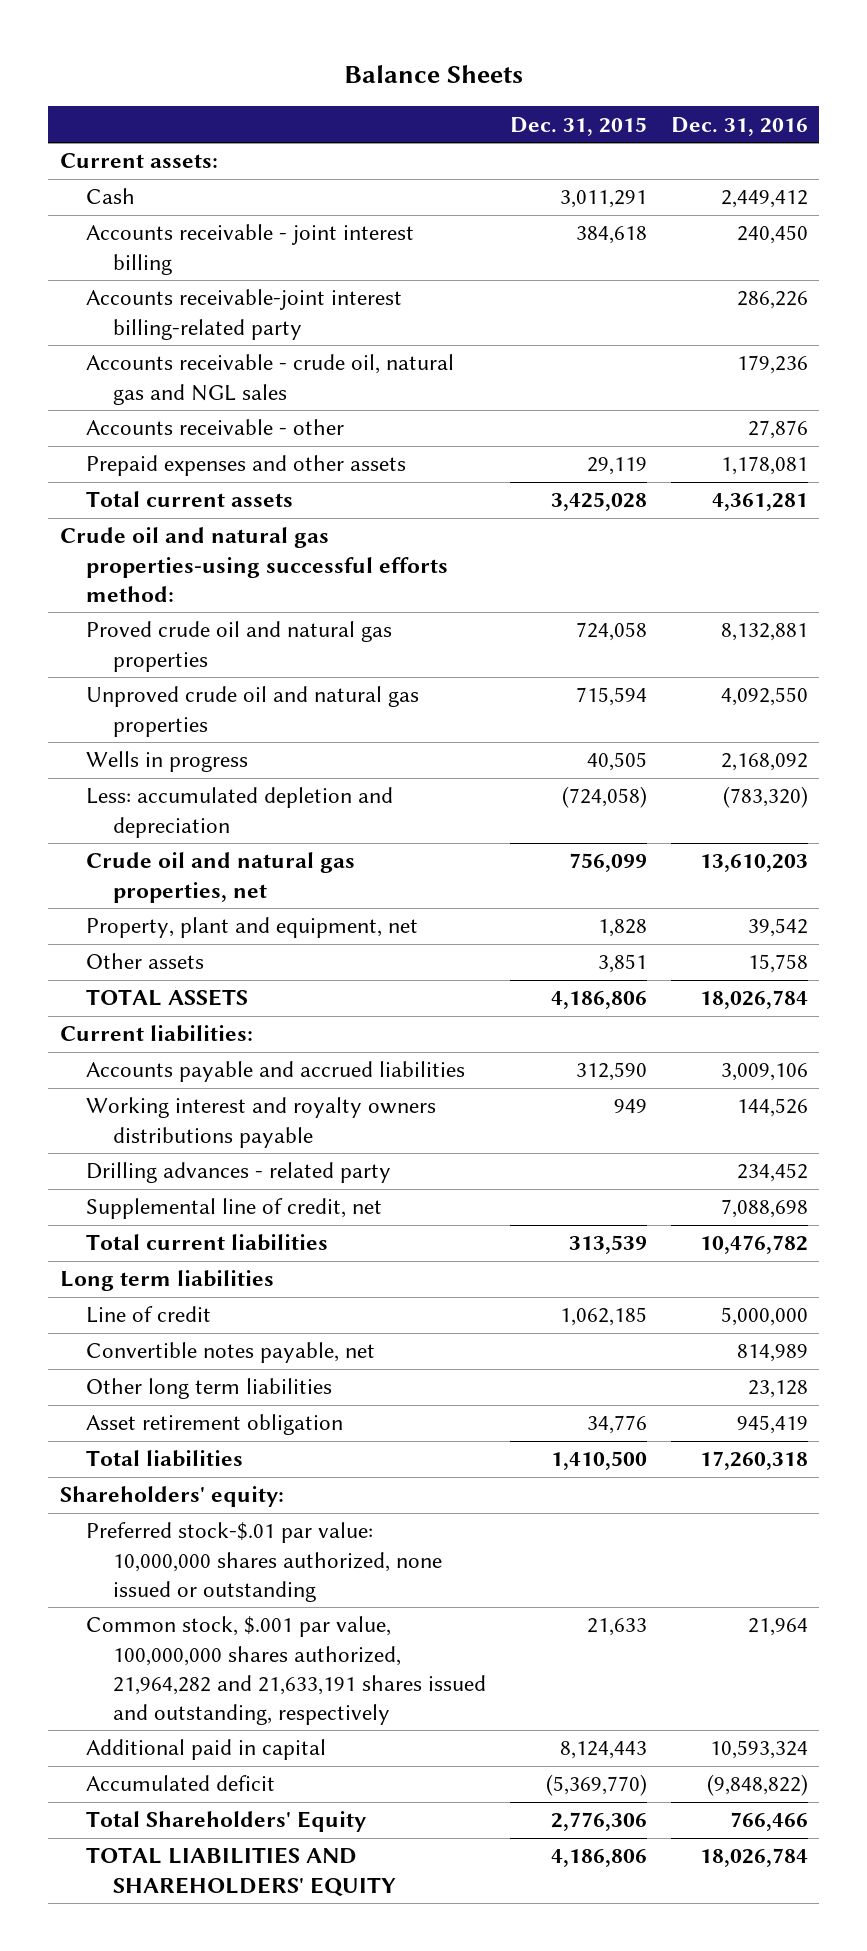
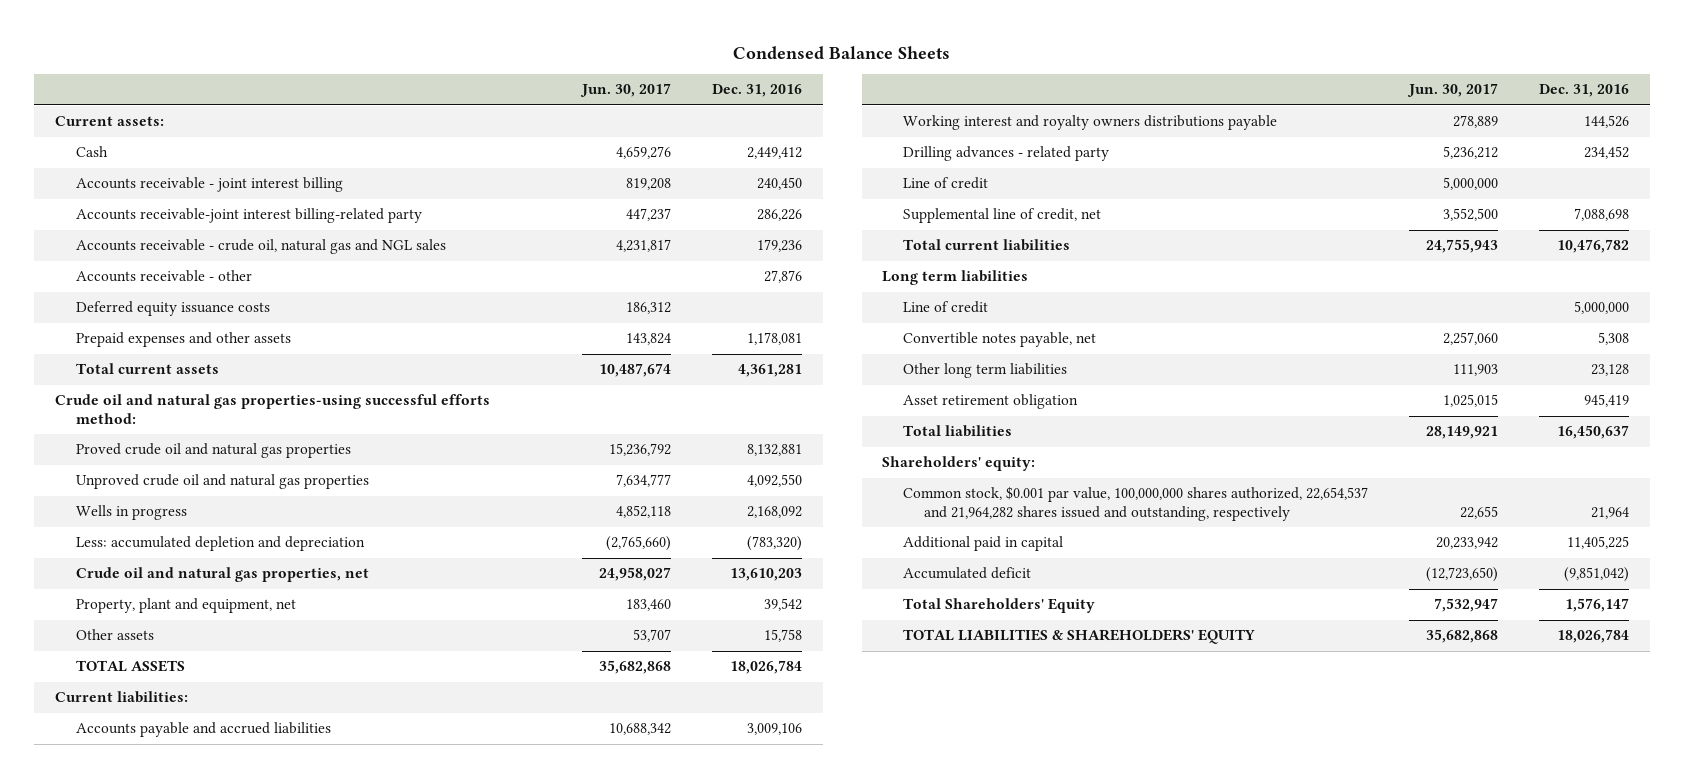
- Balance Sheets
+ Condensed Balance Sheets
- | Dec. 31, 2015 | Dec. 31, 2016
+ | Jun. 30, 2017 | Dec. 31, 2016
+ Deferred equity issuance costs | 186,312 |
+ Line of credit | 5,000,000 |
- Convertible notes payable, net | | 814,989
+ Convertible notes payable, net | 2,257,060 | 5,308
- Total liabilities | 1,410,500 | 17,260,318
+ Total liabilities | 28,149,921 | 16,450,637
- Preferred stock-$.01 par value: 10,000,000 shares authorized, none issued or outstanding
- Common stock, $.001 par value, 100,000,000 shares authorized, 21,964,282 and 21,633,191 shares issued and outstanding, respectively | 21,633 | 21,964
- Additional paid in capital | 8,124,443 | 10,593,324
- Accumulated deficit | (5,369,770) | (9,848,822)
- Total Shareholders' Equity | 2,776,306 | 766,466
- TOTAL LIABILITIES AND SHAREHOLDERS' EQUITY | 4,186,806 | 18,026,784
+ Common stock, $0.001 par value, 100,000,000 shares authorized, 22,654,537 and 21,964,282 shares issued and outstanding, respectively | 22,655 | 21,964
+ Additional paid in capital | 20,233,942 | 11,405,225
+ Accumulated deficit | (12,723,650) | (9,851,042)
+ Total Shareholders' Equity | 7,532,947 | 1,576,147
+ TOTAL LIABILITIES & SHAREHOLDERS' EQUITY | 35,682,868 | 18,026,784

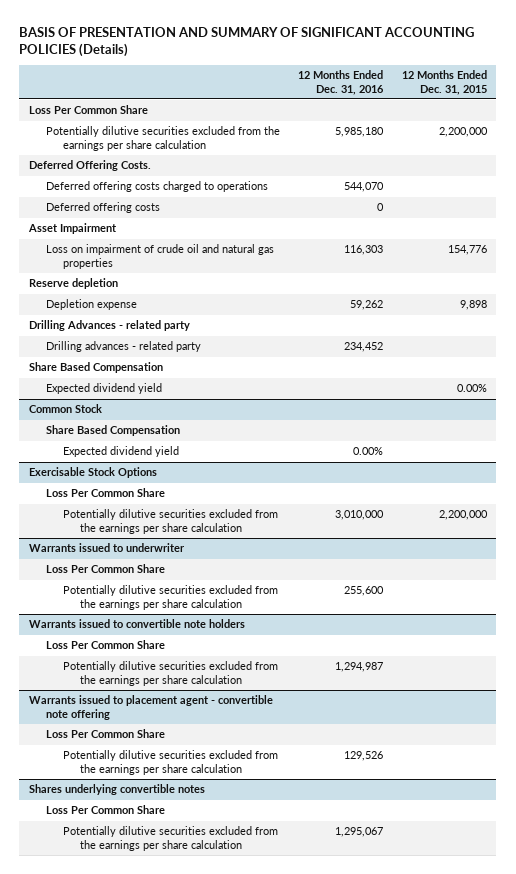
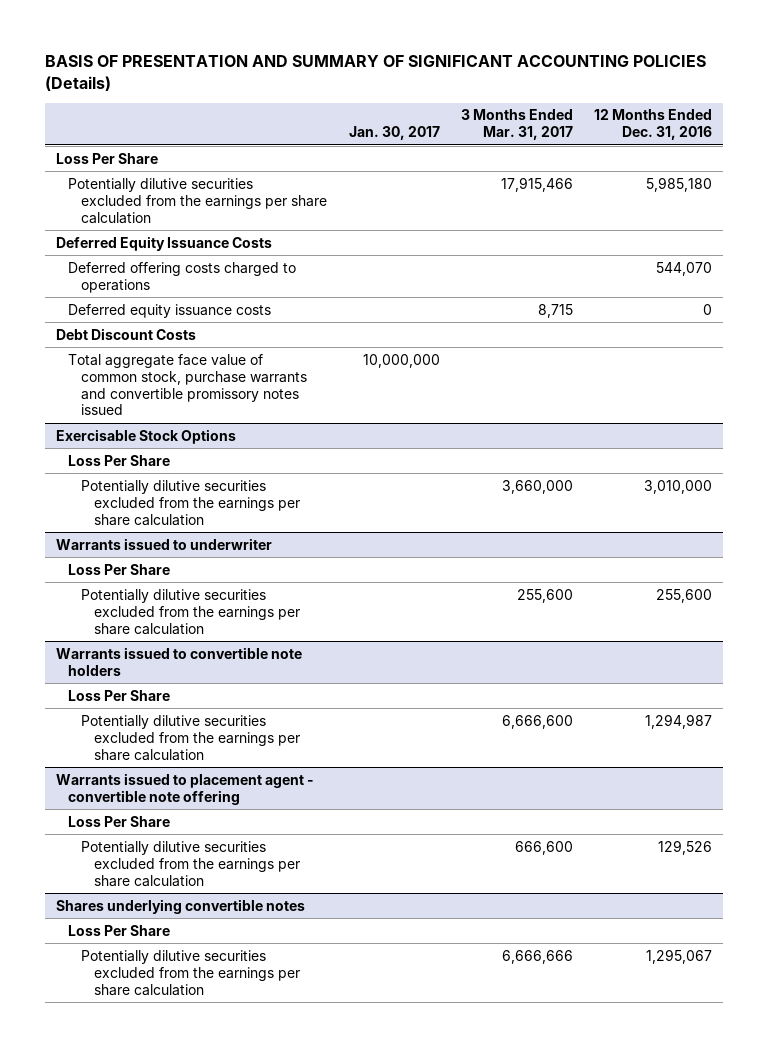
- | 12 Months Ended Dec. 31, 2016 | 12 Months Ended Dec. 31, 2015
+ | Jan. 30, 2017 | 3 Months Ended Mar. 31, 2017 | 12 Months Ended Dec. 31, 2016
- Loss Per Common Share
+ Loss Per Share
- Deferred Offering Costs.
+ Deferred Equity Issuance Costs
- Deferred offering costs | 0 |
- Asset Impairment
- Loss on impairment of crude oil and natural gas properties | 116,303 | 154,776
- Reserve depletion
- Depletion expense | 59,262 | 9,898
- Drilling Advances - related party
- Drilling advances - related party | 234,452 |
- Share Based Compensation
- Expected dividend yield | | 0.00%
- Common Stock
- Share Based Compensation
- Expected dividend yield | 0.00% |
+ Deferred equity issuance costs | | 8,715 | 0
+ Debt Discount Costs
+ Total aggregate face value of common stock, purchase warrants and convertible promissory notes issued | 10,000,000 | |
@ Exercisable Stock Options
- Loss Per Common Share
+ Loss Per Share
@ Warrants issued to underwriter
- Loss Per Common Share
+ Loss Per Share
@ Warrants issued to convertible note holders
- Loss Per Common Share
+ Loss Per Share
@ Warrants issued to placement agent - convertible note offering
- Loss Per Common Share
+ Loss Per Share
@ Shares underlying convertible notes
- Loss Per Common Share
+ Loss Per Share

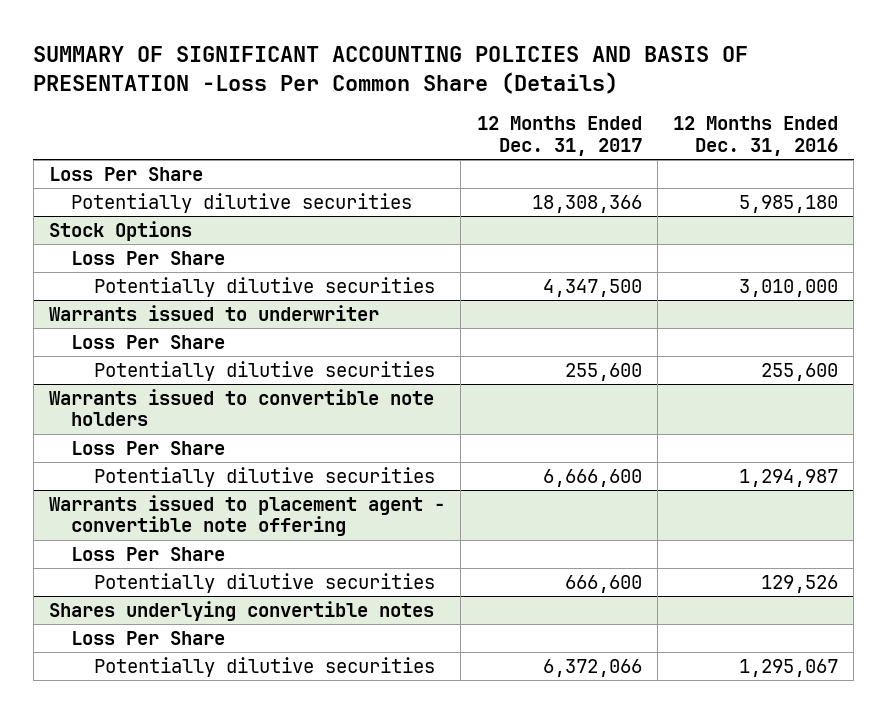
- BASIS OF PRESENTATION AND SUMMARY OF SIGNIFICANT ACCOUNTING POLICIES (Details)
+ SUMMARY OF SIGNIFICANT ACCOUNTING POLICIES AND BASIS OF PRESENTATION -Loss Per Common Share (Details)
- | Jan. 30, 2017 | 3 Months Ended Mar. 31, 2017 | 12 Months Ended Dec. 31, 2016
+ | 12 Months Ended Dec. 31, 2017 | 12 Months Ended Dec. 31, 2016
- Potentially dilutive securities excluded from the earnings per share calculation | | 17,915,466 | 5,985,180
- Deferred Equity Issuance Costs
- Deferred offering costs charged to operations | | | 544,070
- Deferred equity issuance costs | | 8,715 | 0
- Debt Discount Costs
- Total aggregate face value of common stock, purchase warrants and convertible promissory notes issued | 10,000,000 | |
- Exercisable Stock Options
+ Potentially dilutive securities | 18,308,366 | 5,985,180
+ Stock Options
- Potentially dilutive securities excluded from the earnings per share calculation | | 3,660,000 | 3,010,000
+ Potentially dilutive securities | 4,347,500 | 3,010,000
@ Warrants issued to underwriter
- Potentially dilutive securities excluded from the earnings per share calculation | | 255,600 | 255,600
+ Potentially dilutive securities | 255,600 | 255,600
@ Warrants issued to convertible note holders
- Potentially dilutive securities excluded from the earnings per share calculation | | 6,666,600 | 1,294,987
+ Potentially dilutive securities | 6,666,600 | 1,294,987
@ Warrants issued to placement agent - convertible note offering
- Potentially dilutive securities excluded from the earnings per share calculation | | 666,600 | 129,526
+ Potentially dilutive securities | 666,600 | 129,526
@ Shares underlying convertible notes
- Potentially dilutive securities excluded from the earnings per share calculation | | 6,666,666 | 1,295,067
+ Potentially dilutive securities | 6,372,066 | 1,295,067

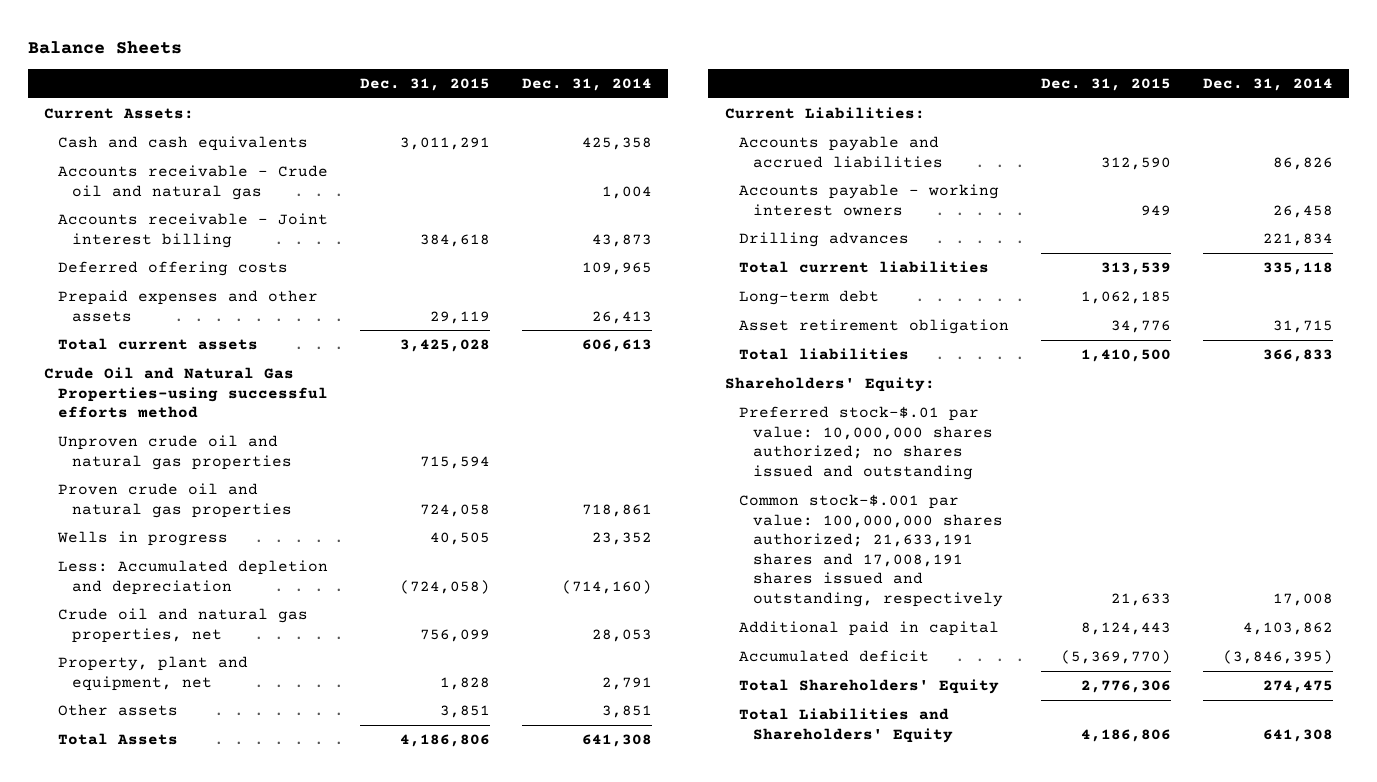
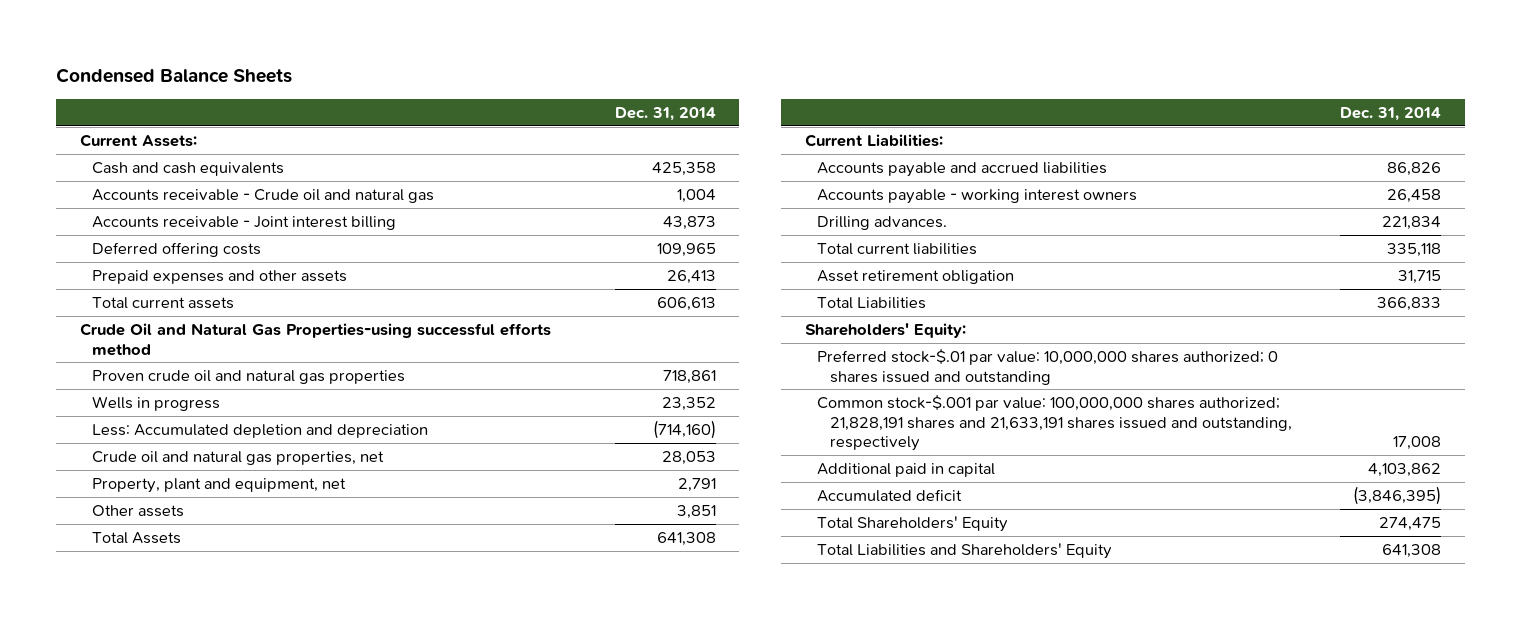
- Balance Sheets
+ Condensed Balance Sheets
- | Dec. 31, 2015 | Dec. 31, 2014
+ | Dec. 31, 2014
- Unproven crude oil and natural gas properties | 715,594 |
- Drilling advances | | 221,834
+ Drilling advances. | 221,834
- Long-term debt | 1,062,185 |
- Total liabilities | 1,410,500 | 366,833
+ Total Liabilities | 366,833
- Preferred stock-$.01 par value: 10,000,000 shares authorized; no shares issued and outstanding
- Common stock-$.001 par value: 100,000,000 shares authorized; 21,633,191 shares and 17,008,191 shares issued and outstanding, respectively | 21,633 | 17,008
+ Preferred stock-$.01 par value: 10,000,000 shares authorized; 0 shares issued and outstanding
+ Common stock-$.001 par value: 100,000,000 shares authorized; 21,828,191 shares and 21,633,191 shares issued and outstanding, respectively | 17,008

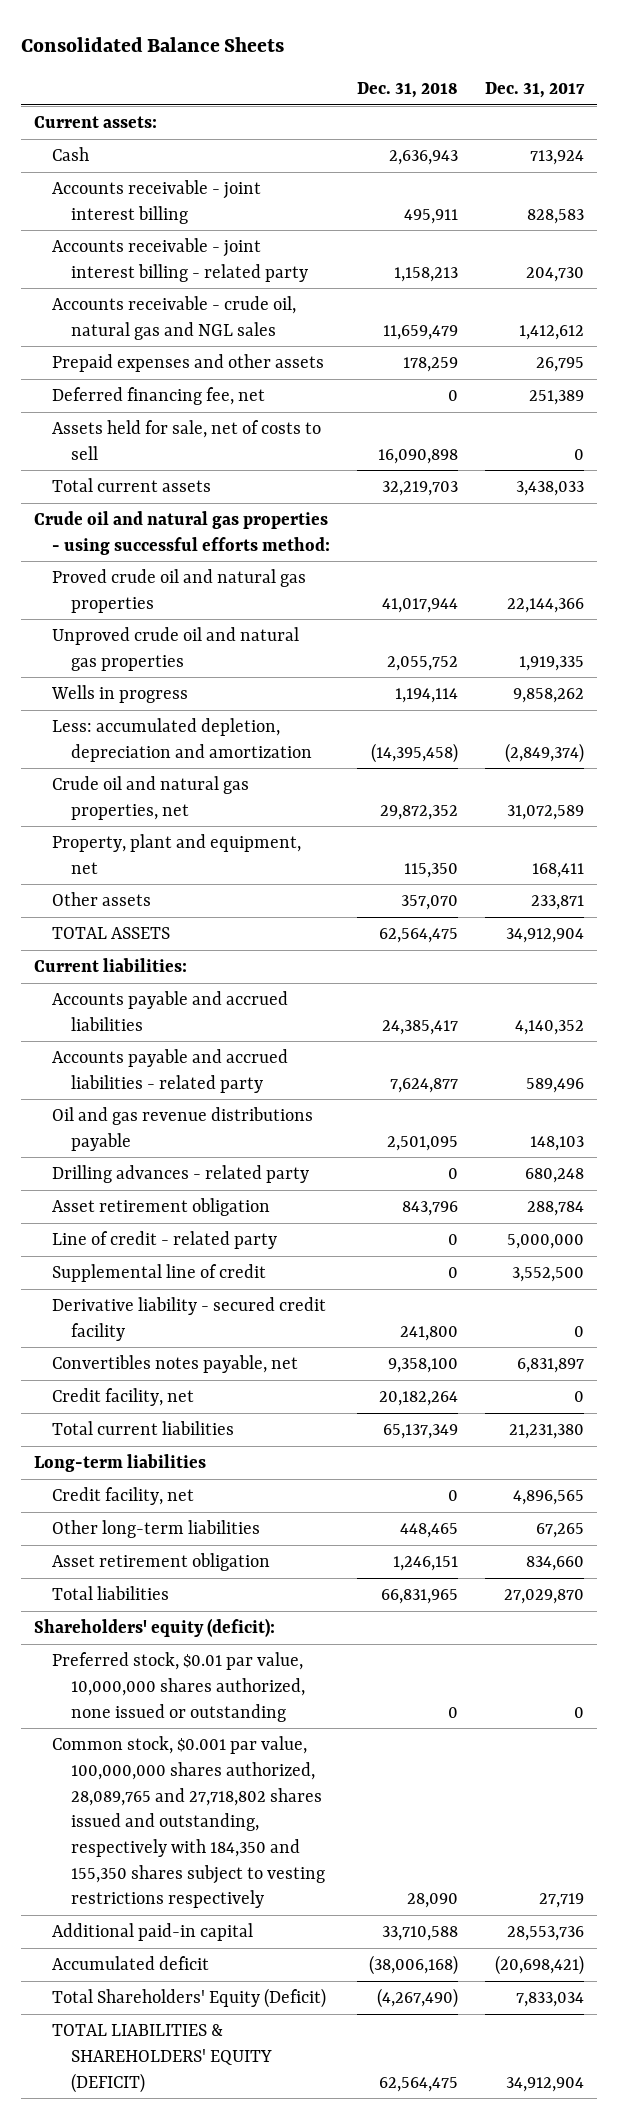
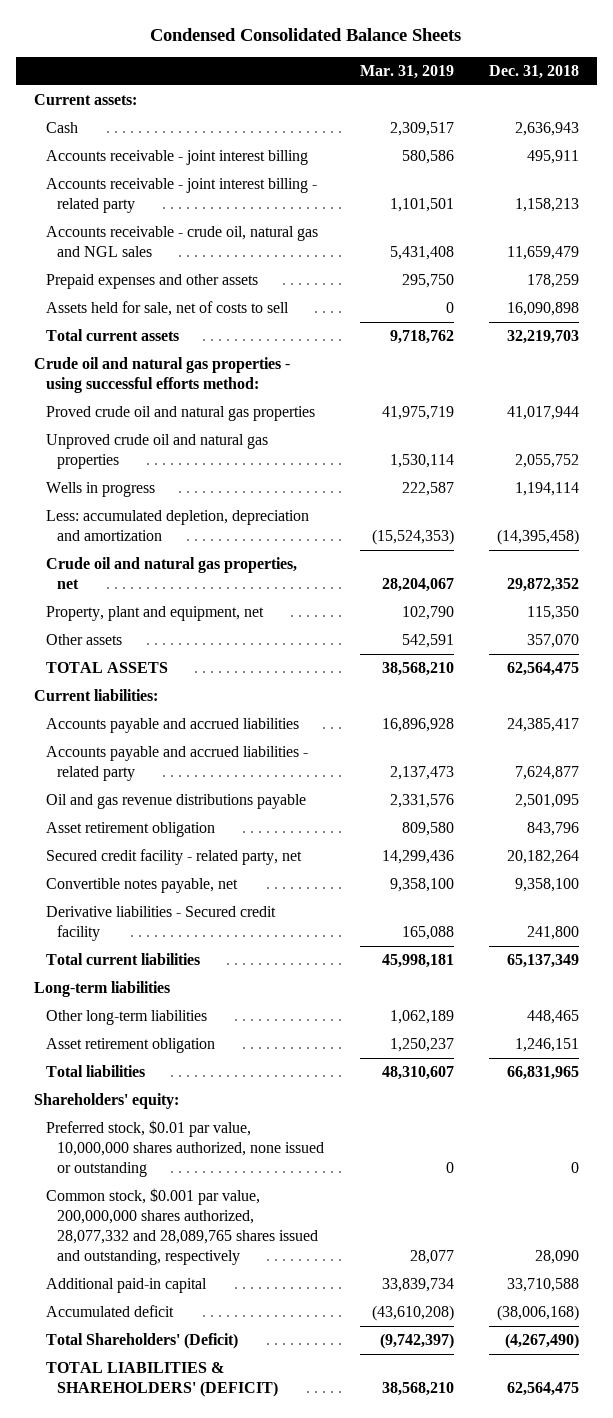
- Consolidated Balance Sheets
+ Condensed Consolidated Balance Sheets
- | Dec. 31, 2018 | Dec. 31, 2017
+ | Mar. 31, 2019 | Dec. 31, 2018
- Deferred financing fee, net | 0 | 251,389
- Drilling advances - related party | 0 | 680,248
- Line of credit - related party | 0 | 5,000,000
- Supplemental line of credit | 0 | 3,552,500
- Derivative liability - secured credit facility | 241,800 | 0
- Convertibles notes payable, net | 9,358,100 | 6,831,897
- Credit facility, net | 20,182,264 | 0
+ Secured credit facility - related party, net | 14,299,436 | 20,182,264
+ Convertible notes payable, net | 9,358,100 | 9,358,100
+ Derivative liabilities - Secured credit facility | 165,088 | 241,800
- Credit facility, net | 0 | 4,896,565
- Shareholders' equity (deficit):
+ Shareholders' equity:
- Common stock, $0.001 par value, 100,000,000 shares authorized, 28,089,765 and 27,718,802 shares issued and outstanding, respectively with 184,350 and 155,350 shares subject to vesting restrictions respectively | 28,090 | 27,719
+ Common stock, $0.001 par value, 200,000,000 shares authorized, 28,077,332 and 28,089,765 shares issued and outstanding, respectively | 28,077 | 28,090
- Total Shareholders' Equity (Deficit) | (4,267,490) | 7,833,034
- TOTAL LIABILITIES & SHAREHOLDERS' EQUITY (DEFICIT) | 62,564,475 | 34,912,904
+ Total Shareholders' (Deficit) | (9,742,397) | (4,267,490)
+ TOTAL LIABILITIES & SHAREHOLDERS' (DEFICIT) | 38,568,210 | 62,564,475

